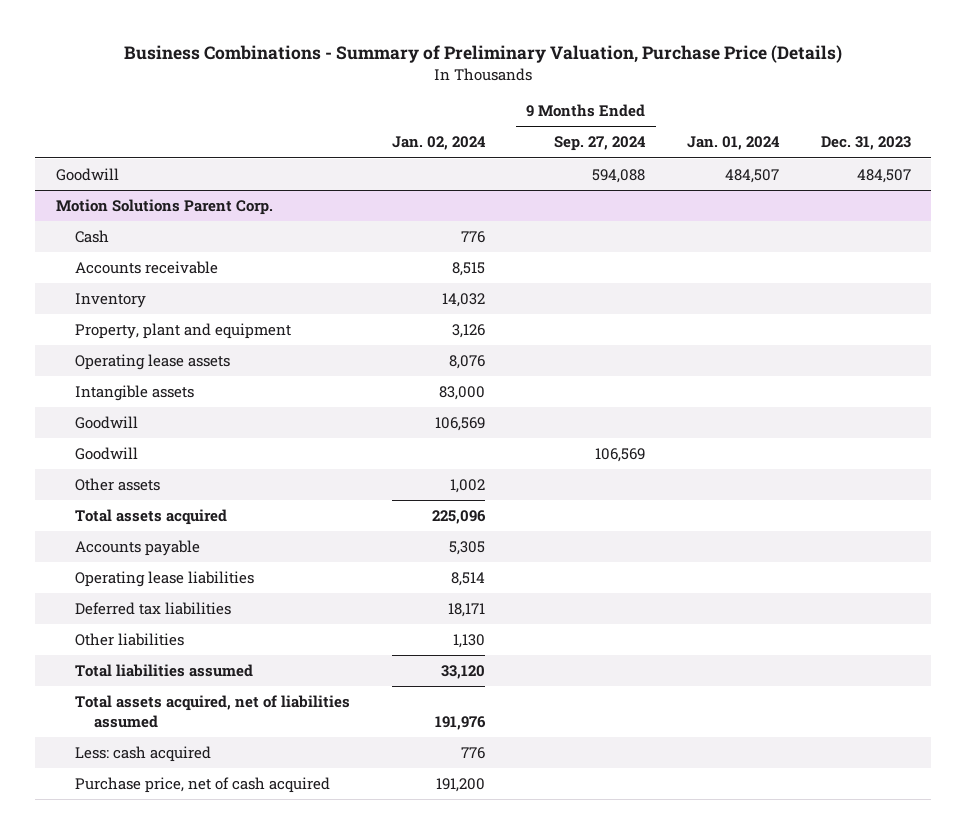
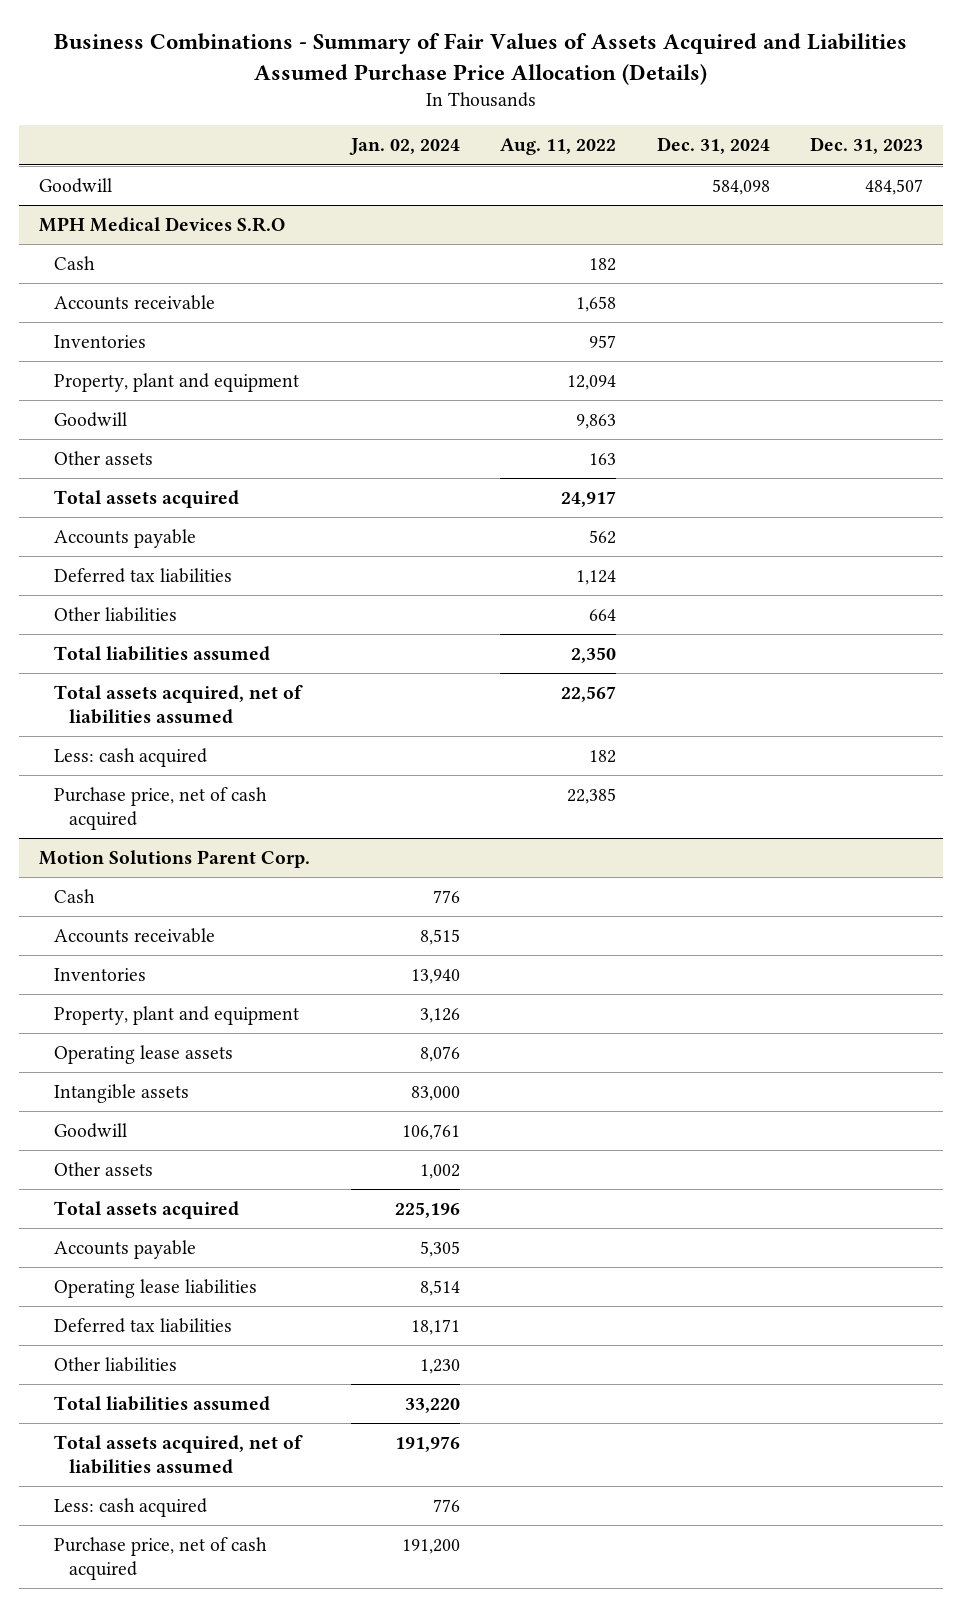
- Business Combinations - Summary of Preliminary Valuation, Purchase Price (Details)
+ Business Combinations - Summary of Fair Values of Assets Acquired and Liabilities Assumed Purchase Price Allocation (Details)
- | Jan. 02, 2024 | 9 Months Ended Sep. 27, 2024 | Jan. 01, 2024 | Dec. 31, 2023
+ | Jan. 02, 2024 | Aug. 11, 2022 | Dec. 31, 2024 | Dec. 31, 2023
+ MPH Medical Devices S.R.O
+ Cash | | 182 | |
+ Accounts receivable | | 1,658 | |
+ Inventories | | 957 | |
+ Property, plant and equipment | | 12,094 | |
+ Goodwill | | 9,863 | |
+ Other assets | | 163 | |
+ Total assets acquired | | 24,917 | |
+ Accounts payable | | 562 | |
+ Deferred tax liabilities | | 1,124 | |
+ Other liabilities | | 664 | |
+ Total liabilities assumed | | 2,350 | |
+ Total assets acquired, net of liabilities assumed | | 22,567 | |
+ Less: cash acquired | | 182 | |
+ Purchase price, net of cash acquired | | 22,385 | |
@ Motion Solutions Parent Corp.
- Inventory | 14,032 | | |
+ Inventories | 13,940 | | |
- Goodwill | 106,569 | | |
- Goodwill | | 106,569 | |
+ Goodwill | 106,761 | | |
- Total assets acquired | 225,096 | | |
+ Total assets acquired | 225,196 | | |
- Other liabilities | 1,130 | | |
- Total liabilities assumed | 33,120 | | |
+ Other liabilities | 1,230 | | |
+ Total liabilities assumed | 33,220 | | |

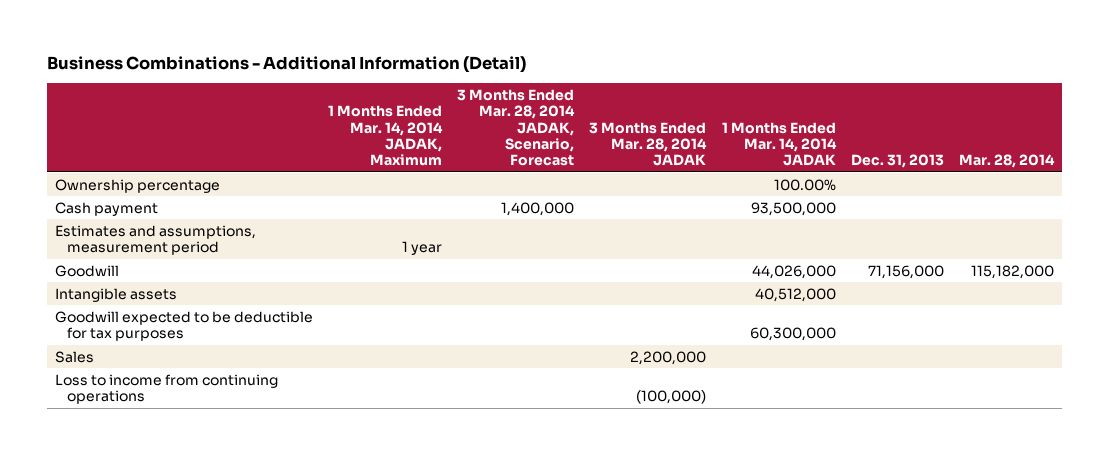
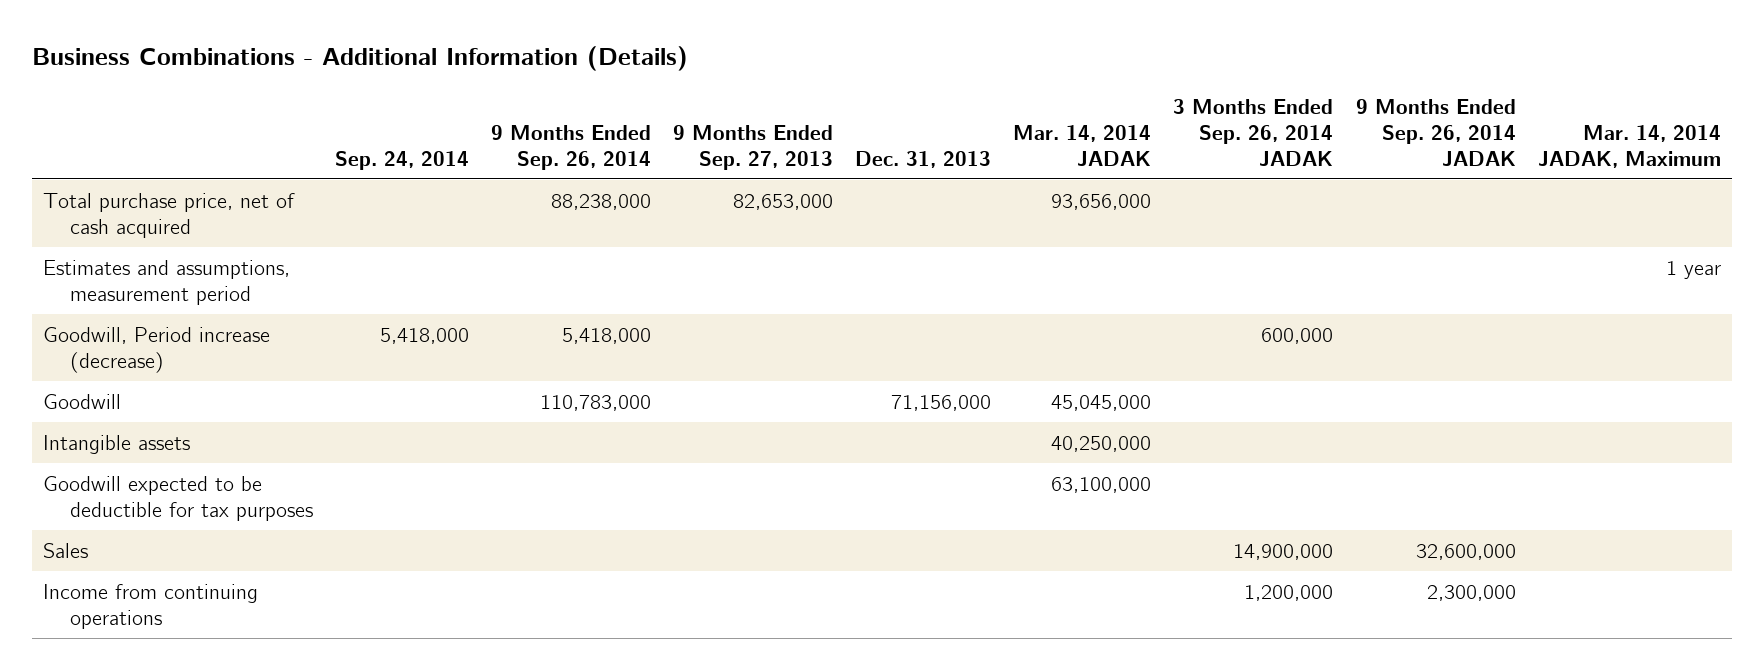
- Business Combinations - Additional Information (Detail)
+ Business Combinations - Additional Information (Details)
- | 1 Months Ended Mar. 14, 2014 JADAK, Maximum | 3 Months Ended Mar. 28, 2014 JADAK, Scenario, Forecast | 3 Months Ended Mar. 28, 2014 JADAK | 1 Months Ended Mar. 14, 2014 JADAK | Dec. 31, 2013 | Mar. 28, 2014
+ | Sep. 24, 2014 | 9 Months Ended Sep. 26, 2014 | 9 Months Ended Sep. 27, 2013 | Dec. 31, 2013 | Mar. 14, 2014 JADAK | 3 Months Ended Sep. 26, 2014 JADAK | 9 Months Ended Sep. 26, 2014 JADAK | Mar. 14, 2014 JADAK, Maximum
- Ownership percentage | | | | 100.00% | |
- Cash payment | | 1,400,000 | | 93,500,000 | |
+ Total purchase price, net of cash acquired | | 88,238,000 | 82,653,000 | | 93,656,000 | | |
+ Goodwill, Period increase (decrease) | 5,418,000 | 5,418,000 | | | | 600,000 | |
- Loss to income from continuing operations | | | (100,000) | | |
+ Income from continuing operations | | | | | | 1,200,000 | 2,300,000 |

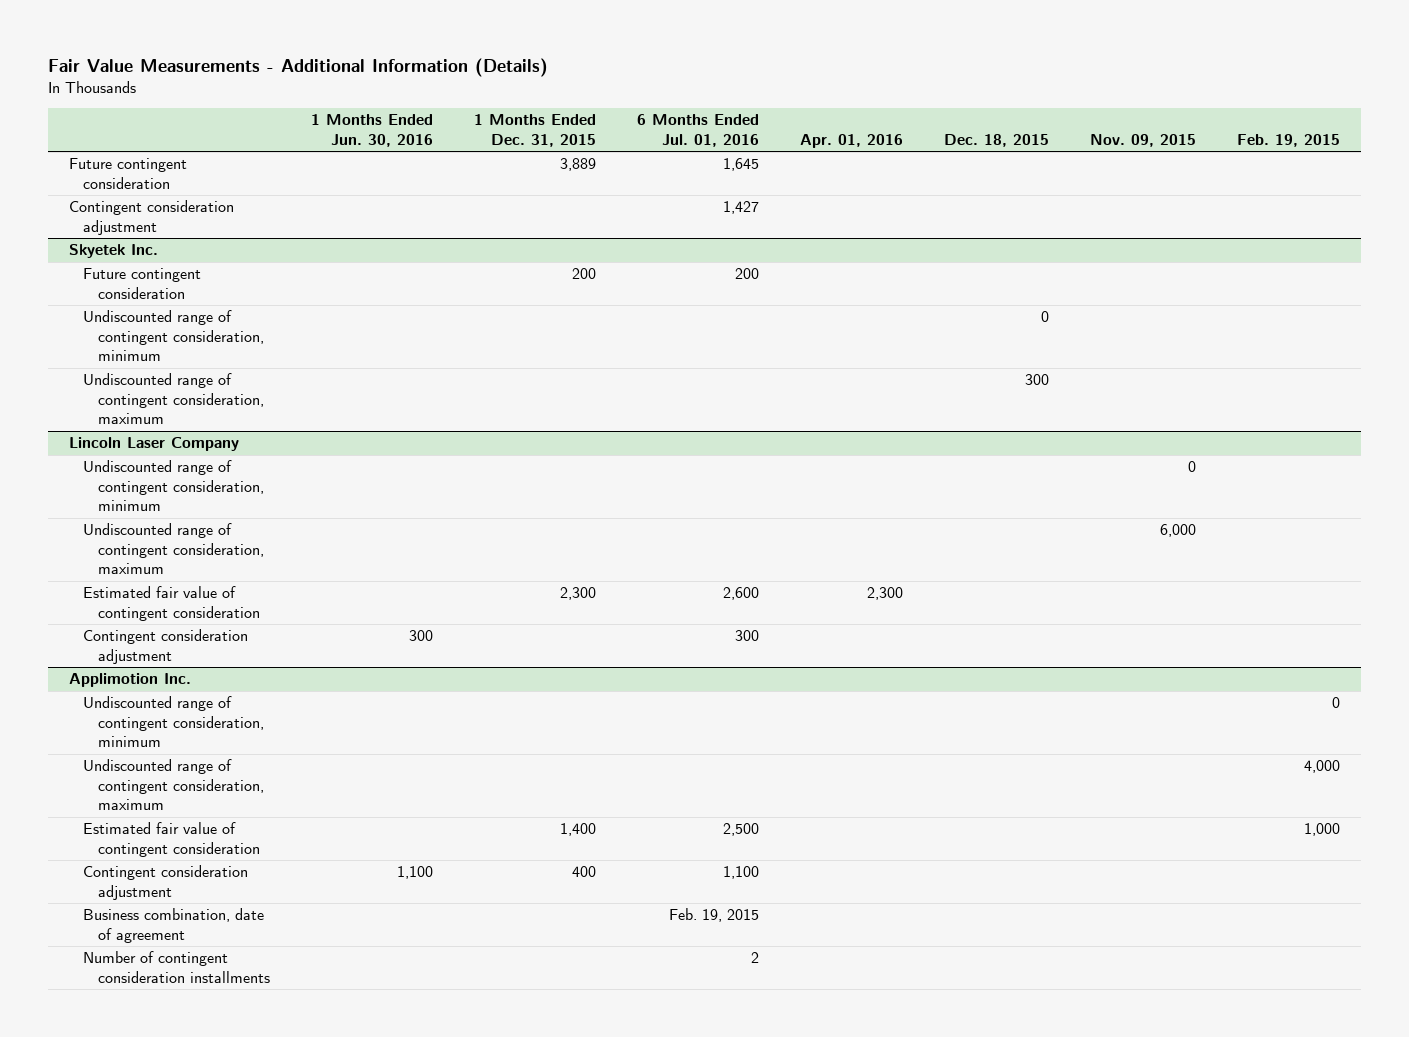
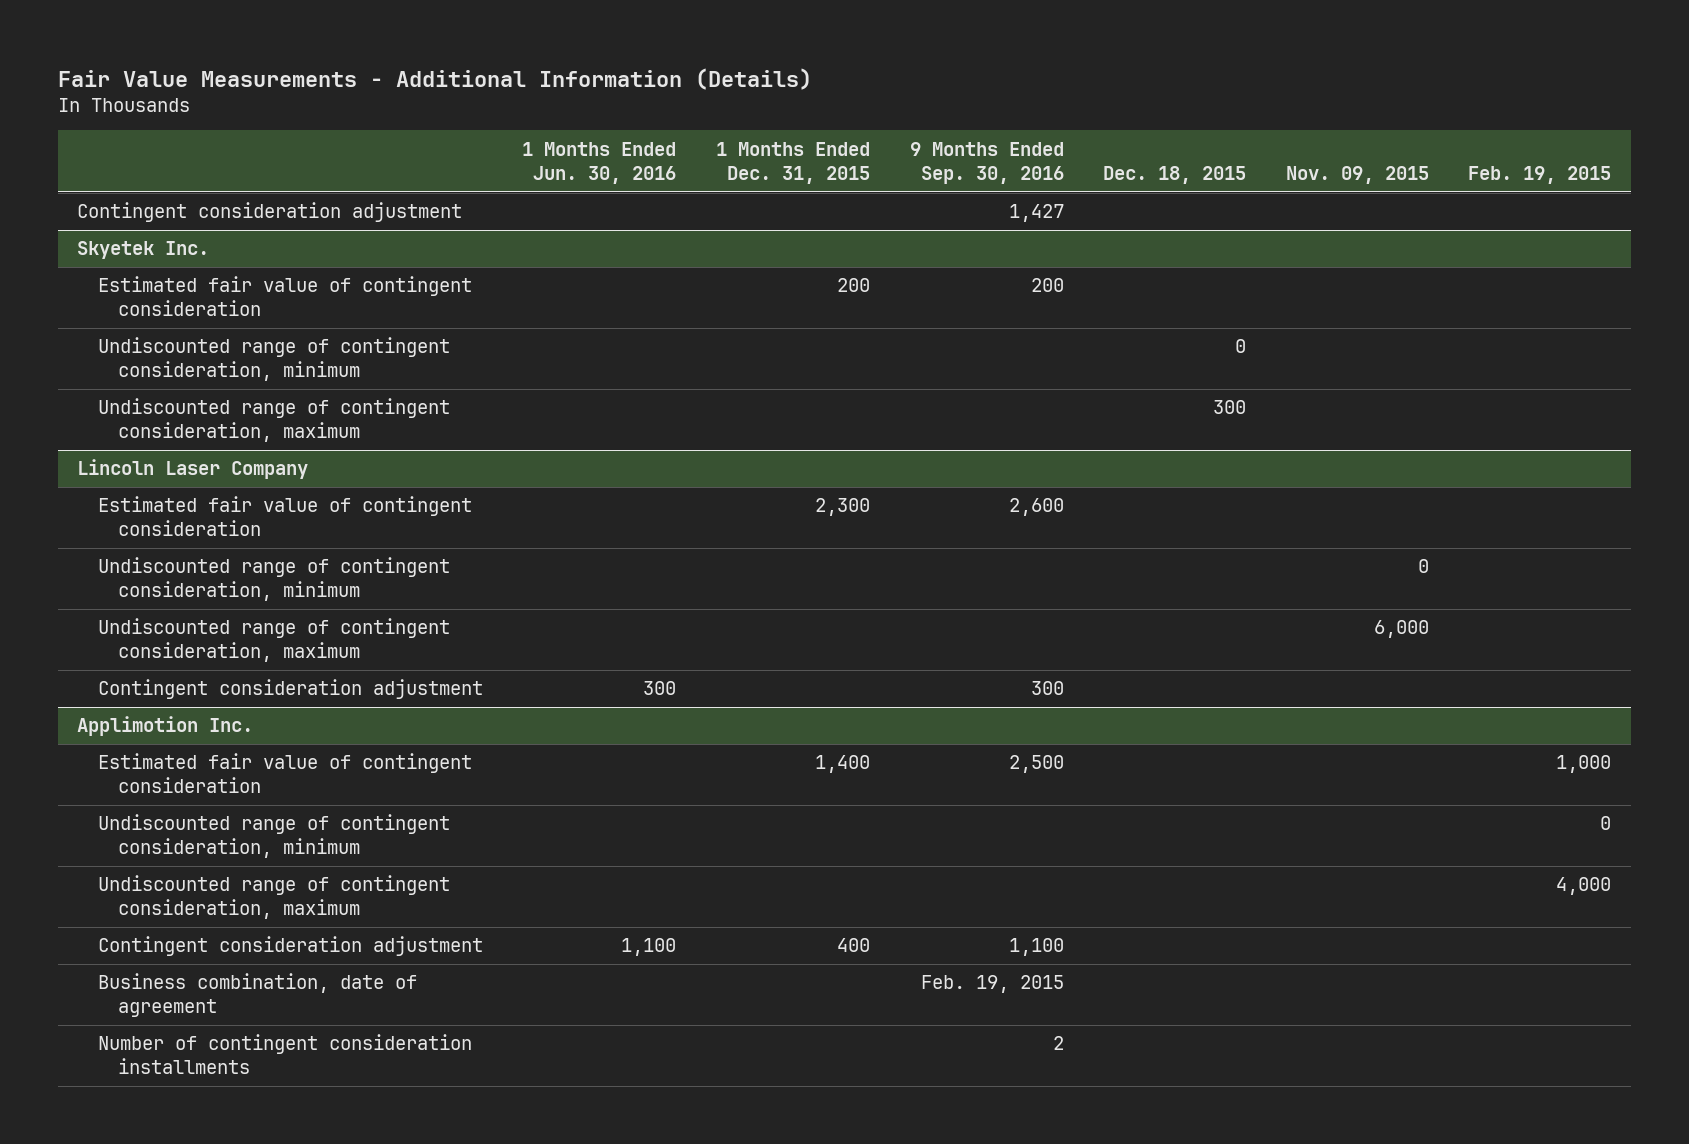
- | 1 Months Ended Jun. 30, 2016 | 1 Months Ended Dec. 31, 2015 | 6 Months Ended Jul. 01, 2016 | Apr. 01, 2016 | Dec. 18, 2015 | Nov. 09, 2015 | Feb. 19, 2015
+ | 1 Months Ended Jun. 30, 2016 | 1 Months Ended Dec. 31, 2015 | 9 Months Ended Sep. 30, 2016 | Dec. 18, 2015 | Nov. 09, 2015 | Feb. 19, 2015
- Future contingent consideration | | 3,889 | 1,645 | | | |
@ Skyetek Inc.
- Future contingent consideration | | 200 | 200 | | | |
+ Estimated fair value of contingent consideration | | 200 | 200 | | |
@ Lincoln Laser Company
moved up: Estimated fair value of contingent consideration | | 2,300 | 2,600 | | |
@ Applimotion Inc.
moved up: Estimated fair value of contingent consideration | | 1,400 | 2,500 | | | 1,000

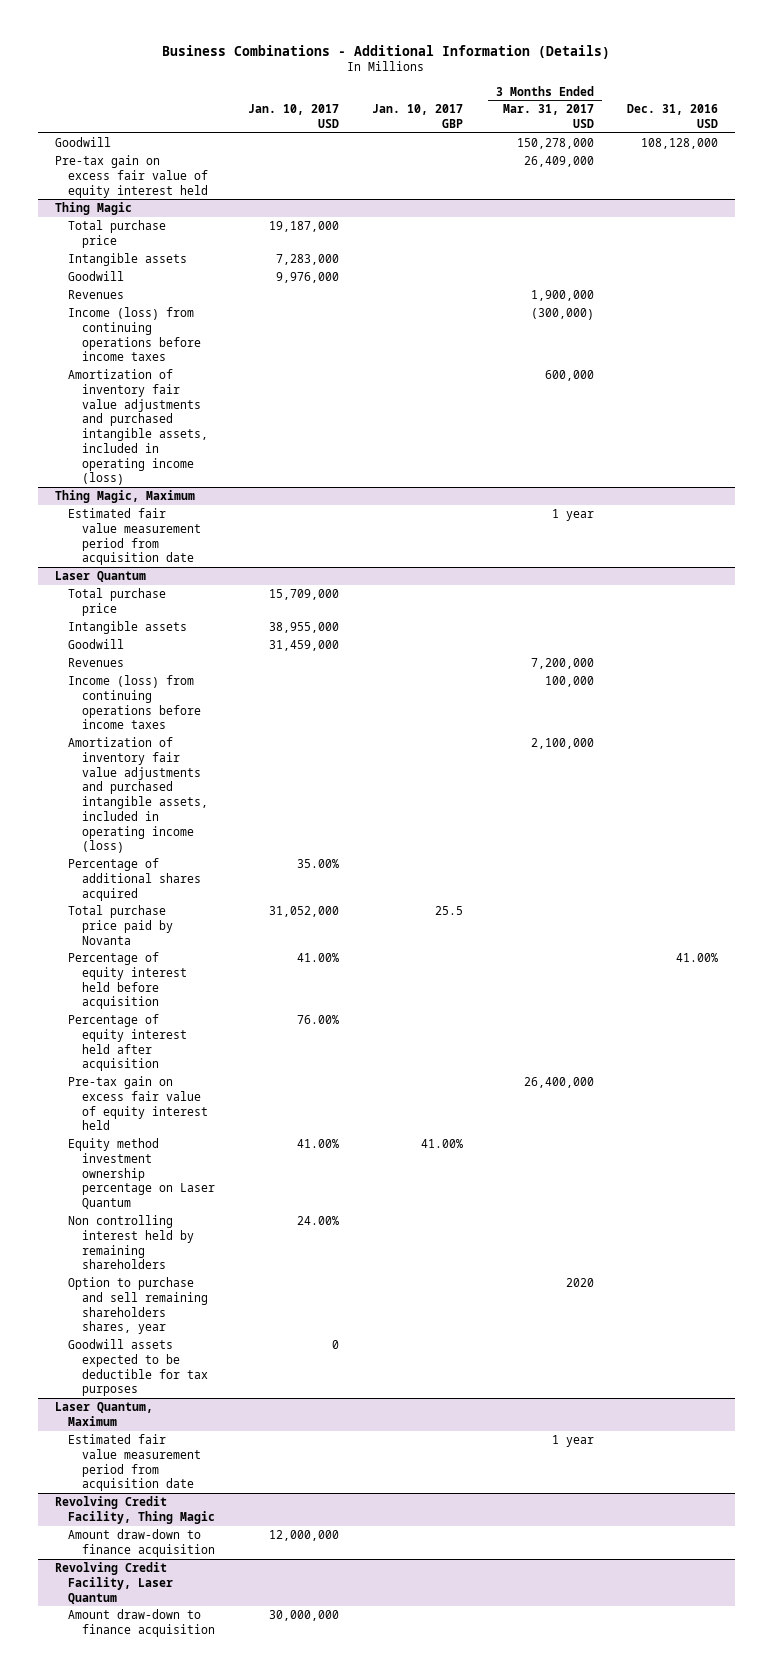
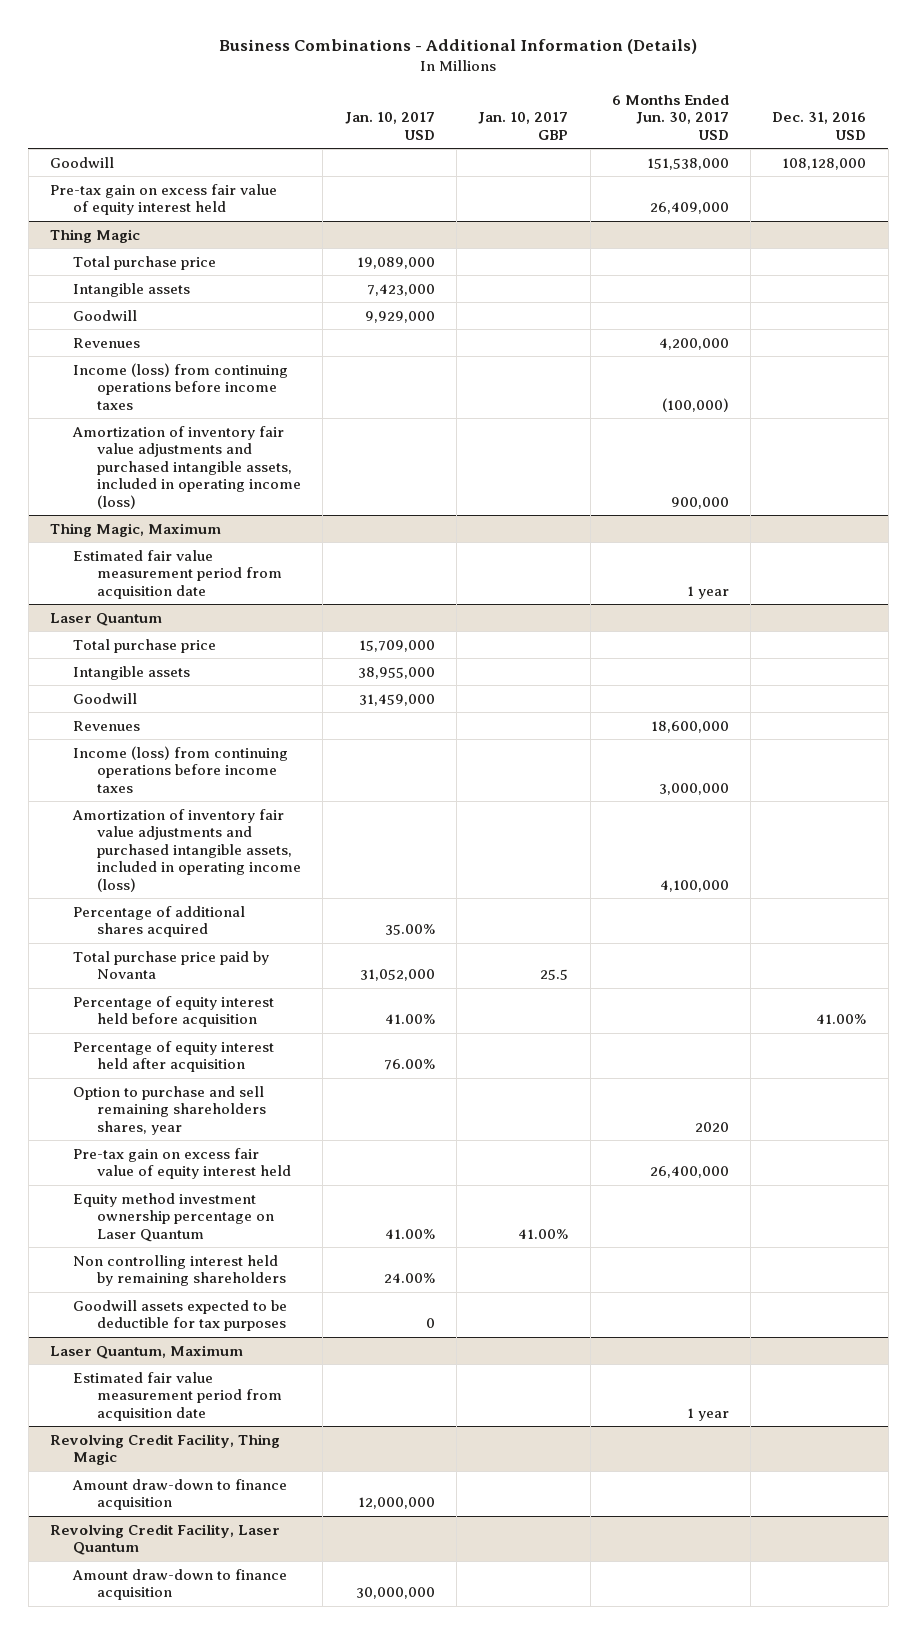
- | Jan. 10, 2017 USD | Jan. 10, 2017 GBP | 3 Months Ended Mar. 31, 2017 USD | Dec. 31, 2016 USD
+ | Jan. 10, 2017 USD | Jan. 10, 2017 GBP | 6 Months Ended Jun. 30, 2017 USD | Dec. 31, 2016 USD
@ Thing Magic
- Total purchase price | 19,187,000 | | |
- Intangible assets | 7,283,000 | | |
- Goodwill | 9,976,000 | | |
+ Total purchase price | 19,089,000 | | |
+ Intangible assets | 7,423,000 | | |
+ Goodwill | 9,929,000 | | |
@ Laser Quantum
moved up: Option to purchase and sell remaining shareholders shares, year | | | 2020 |

